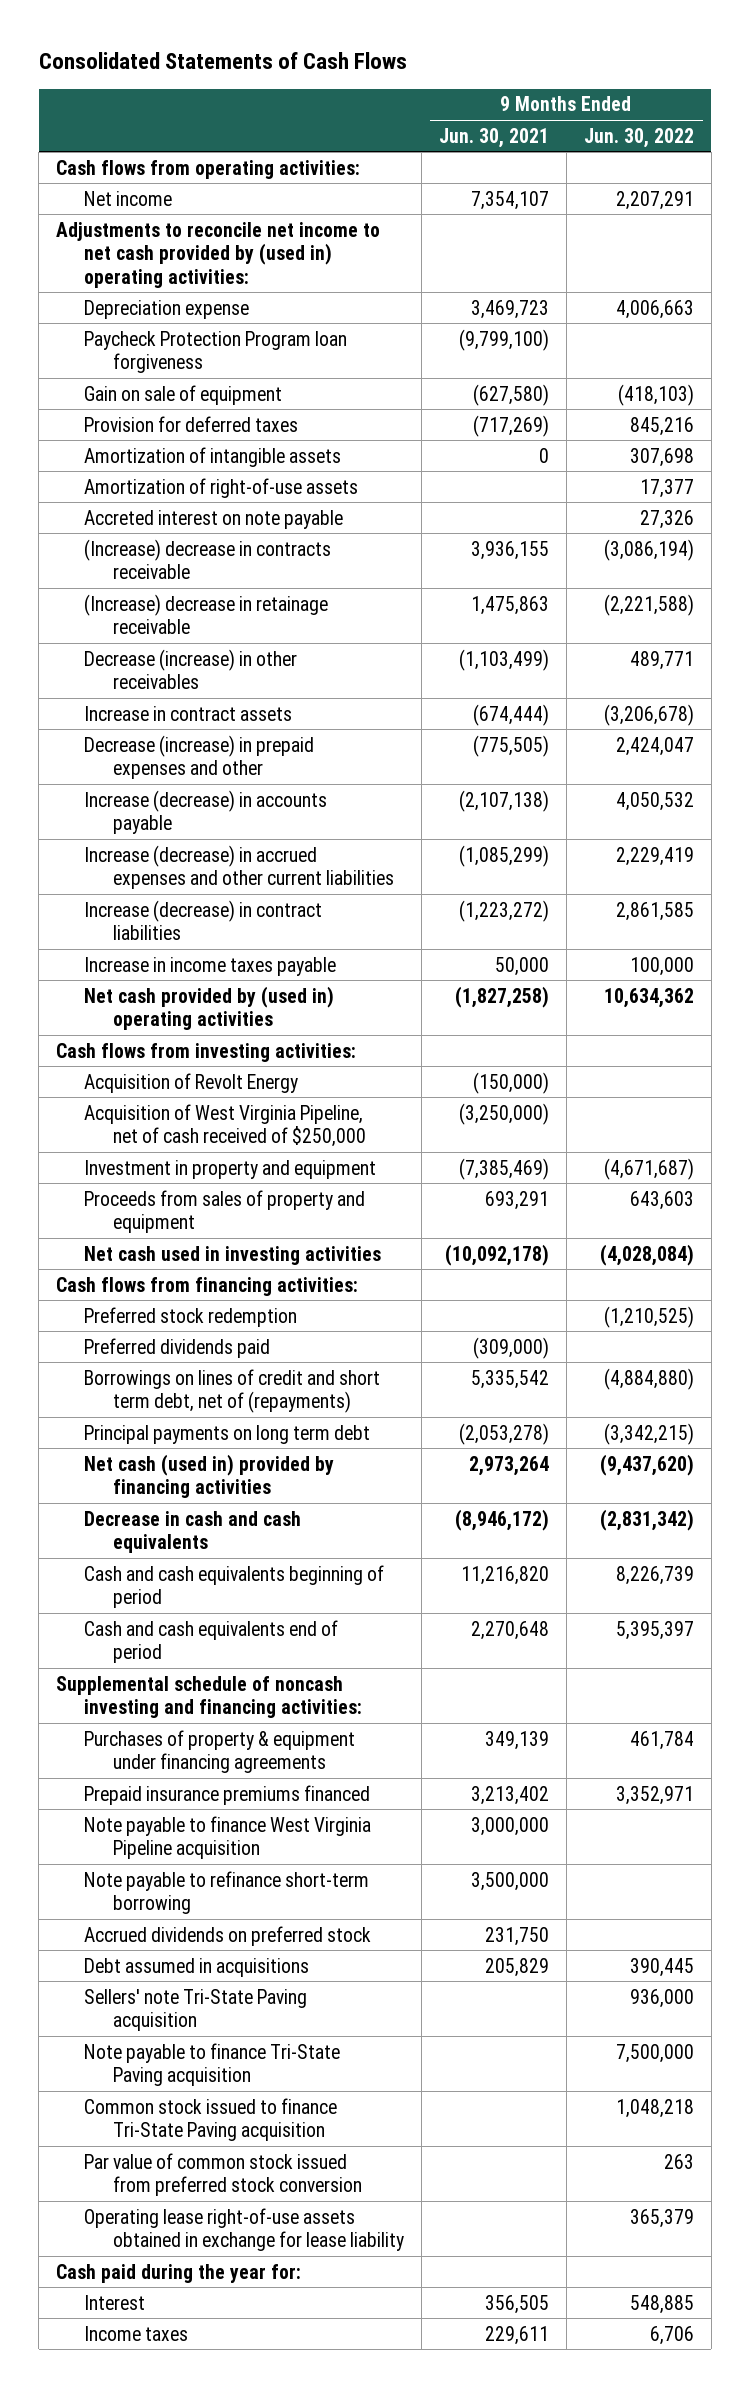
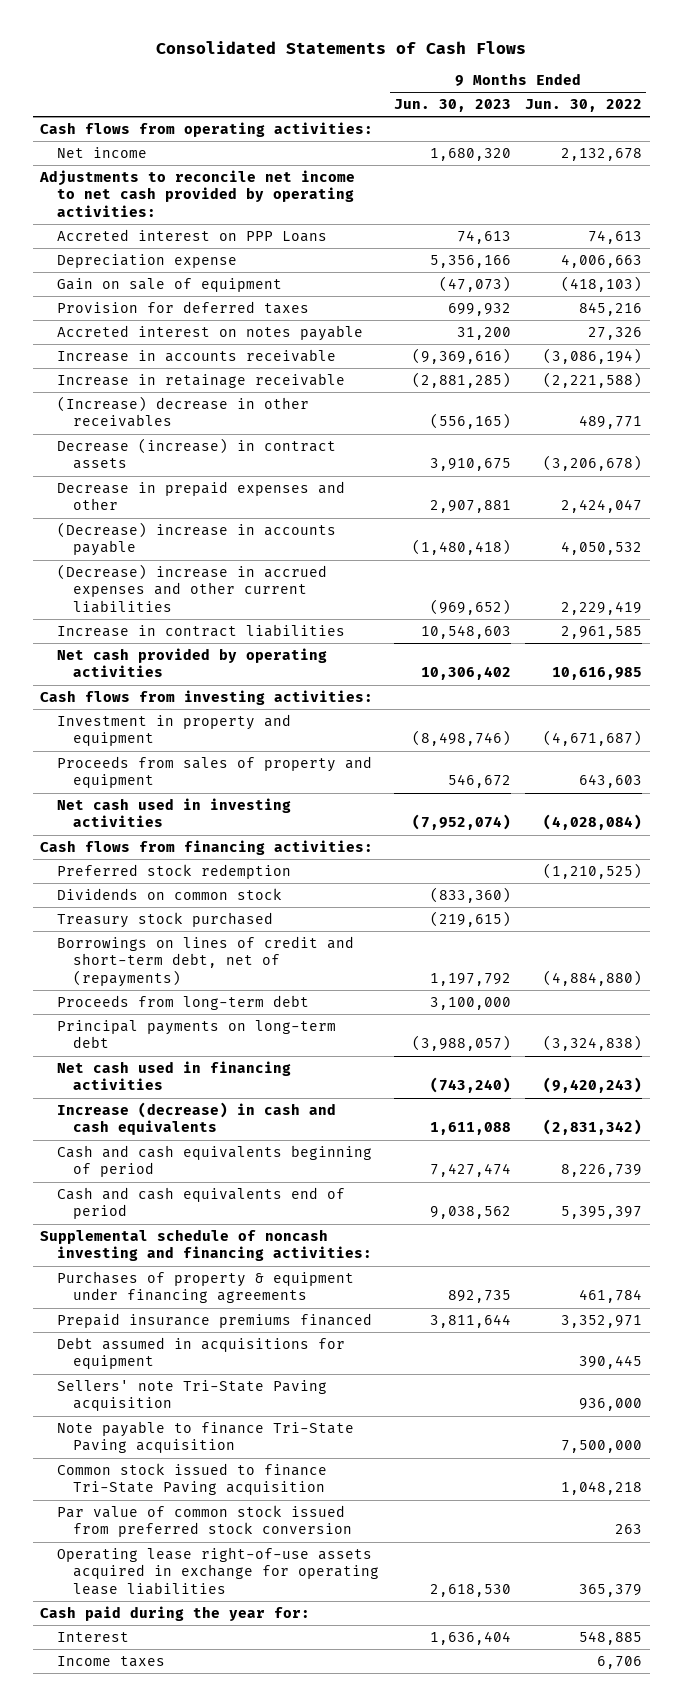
- | 9 Months Ended Jun. 30, 2021 | 9 Months Ended Jun. 30, 2022
+ | 9 Months Ended Jun. 30, 2023 | 9 Months Ended Jun. 30, 2022
- Net income | 7,354,107 | 2,207,291
- Adjustments to reconcile net income to net cash provided by (used in) operating activities:
+ Net income | 1,680,320 | 2,132,678
+ Adjustments to reconcile net income to net cash provided by operating activities:
+ Accreted interest on PPP Loans | 74,613 | 74,613
- Paycheck Protection Program loan forgiveness | (9,799,100) |
- Amortization of intangible assets | 0 | 307,698
- Amortization of right-of-use assets | | 17,377
- Accreted interest on note payable | | 27,326
- (Increase) decrease in contracts receivable | 3,936,155 | (3,086,194)
- (Increase) decrease in retainage receivable | 1,475,863 | (2,221,588)
- Decrease (increase) in other receivables | (1,103,499) | 489,771
- Increase in contract assets | (674,444) | (3,206,678)
- Decrease (increase) in prepaid expenses and other | (775,505) | 2,424,047
- Increase (decrease) in accounts payable | (2,107,138) | 4,050,532
- Increase (decrease) in accrued expenses and other current liabilities | (1,085,299) | 2,229,419
- Increase (decrease) in contract liabilities | (1,223,272) | 2,861,585
- Increase in income taxes payable | 50,000 | 100,000
- Net cash provided by (used in) operating activities | (1,827,258) | 10,634,362
+ Accreted interest on notes payable | 31,200 | 27,326
+ Increase in accounts receivable | (9,369,616) | (3,086,194)
+ Increase in retainage receivable | (2,881,285) | (2,221,588)
+ (Increase) decrease in other receivables | (556,165) | 489,771
+ Decrease (increase) in contract assets | 3,910,675 | (3,206,678)
+ Decrease in prepaid expenses and other | 2,907,881 | 2,424,047
+ (Decrease) increase in accounts payable | (1,480,418) | 4,050,532
+ (Decrease) increase in accrued expenses and other current liabilities | (969,652) | 2,229,419
+ Increase in contract liabilities | 10,548,603 | 2,961,585
+ Net cash provided by operating activities | 10,306,402 | 10,616,985
- Acquisition of Revolt Energy | (150,000) |
- Acquisition of West Virginia Pipeline, net of cash received of $250,000 | (3,250,000) |
- Preferred dividends paid | (309,000) |
- Borrowings on lines of credit and short term debt, net of (repayments) | 5,335,542 | (4,884,880)
- Principal payments on long term debt | (2,053,278) | (3,342,215)
- Net cash (used in) provided by financing activities | 2,973,264 | (9,437,620)
- Decrease in cash and cash equivalents | (8,946,172) | (2,831,342)
+ Dividends on common stock | (833,360) |
+ Treasury stock purchased | (219,615) |
+ Borrowings on lines of credit and short-term debt, net of (repayments) | 1,197,792 | (4,884,880)
+ Proceeds from long-term debt | 3,100,000 |
+ Principal payments on long-term debt | (3,988,057) | (3,324,838)
+ Net cash used in financing activities | (743,240) | (9,420,243)
+ Increase (decrease) in cash and cash equivalents | 1,611,088 | (2,831,342)
- Note payable to finance West Virginia Pipeline acquisition | 3,000,000 |
- Note payable to refinance short-term borrowing | 3,500,000 |
- Accrued dividends on preferred stock | 231,750 |
- Debt assumed in acquisitions | 205,829 | 390,445
+ Debt assumed in acquisitions for equipment | | 390,445
- Operating lease right-of-use assets obtained in exchange for lease liability | | 365,379
+ Operating lease right-of-use assets acquired in exchange for operating lease liabilities | 2,618,530 | 365,379

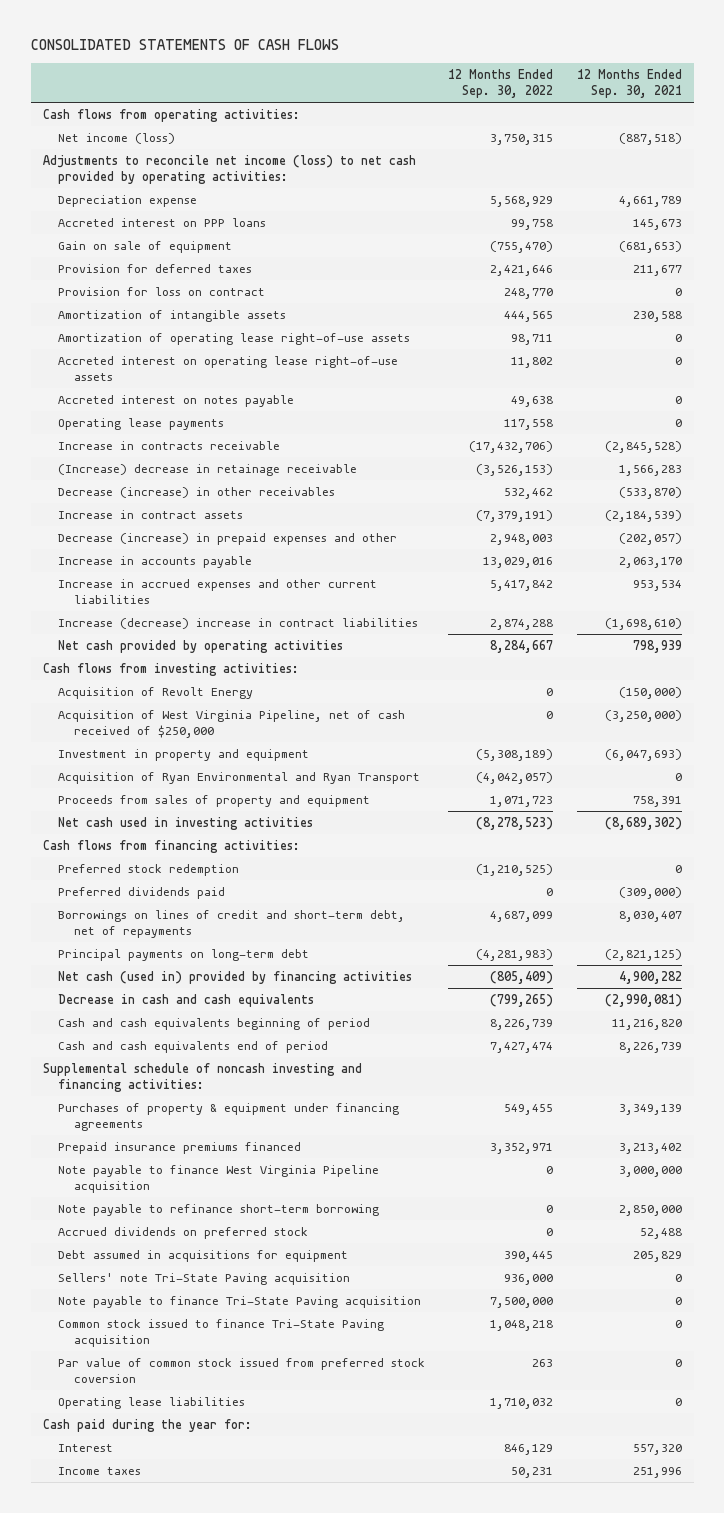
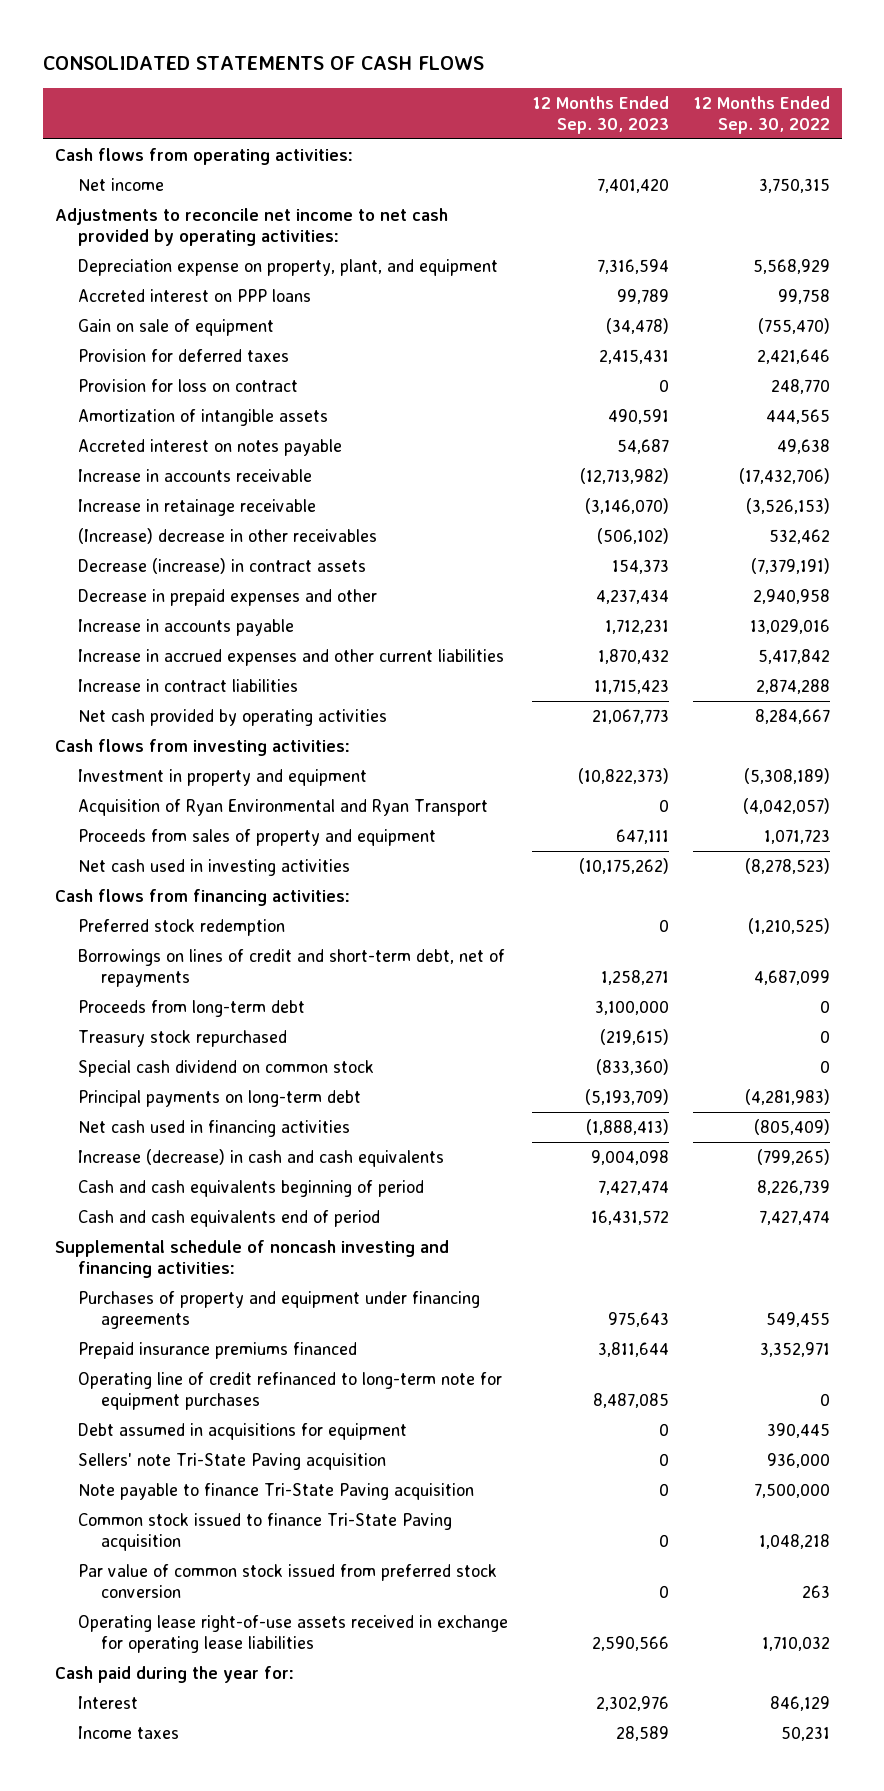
- | 12 Months Ended Sep. 30, 2022 | 12 Months Ended Sep. 30, 2021
+ | 12 Months Ended Sep. 30, 2023 | 12 Months Ended Sep. 30, 2022
- Net income (loss) | 3,750,315 | (887,518)
- Adjustments to reconcile net income (loss) to net cash provided by operating activities:
- Depreciation expense | 5,568,929 | 4,661,789
+ Net income | 7,401,420 | 3,750,315
+ Adjustments to reconcile net income to net cash provided by operating activities:
+ Depreciation expense on property, plant, and equipment | 7,316,594 | 5,568,929
- Amortization of operating lease right-of-use assets | 98,711 | 0
- Accreted interest on operating lease right-of-use assets | 11,802 | 0
- Operating lease payments | 117,558 | 0
- Increase in contracts receivable | (17,432,706) | (2,845,528)
- (Increase) decrease in retainage receivable | (3,526,153) | 1,566,283
- Decrease (increase) in other receivables | 532,462 | (533,870)
- Increase in contract assets | (7,379,191) | (2,184,539)
- Decrease (increase) in prepaid expenses and other | 2,948,003 | (202,057)
+ Increase in accounts receivable | (12,713,982) | (17,432,706)
+ Increase in retainage receivable | (3,146,070) | (3,526,153)
+ (Increase) decrease in other receivables | (506,102) | 532,462
+ Decrease (increase) in contract assets | 154,373 | (7,379,191)
+ Decrease in prepaid expenses and other | 4,237,434 | 2,940,958
- Increase (decrease) increase in contract liabilities | 2,874,288 | (1,698,610)
+ Increase in contract liabilities | 11,715,423 | 2,874,288
- Acquisition of Revolt Energy | 0 | (150,000)
- Acquisition of West Virginia Pipeline, net of cash received of $250,000 | 0 | (3,250,000)
- Preferred dividends paid | 0 | (309,000)
+ Proceeds from long-term debt | 3,100,000 | 0
+ Treasury stock repurchased | (219,615) | 0
+ Special cash dividend on common stock | (833,360) | 0
- Net cash (used in) provided by financing activities | (805,409) | 4,900,282
- Decrease in cash and cash equivalents | (799,265) | (2,990,081)
+ Net cash used in financing activities | (1,888,413) | (805,409)
+ Increase (decrease) in cash and cash equivalents | 9,004,098 | (799,265)
- Purchases of property & equipment under financing agreements | 549,455 | 3,349,139
+ Purchases of property and equipment under financing agreements | 975,643 | 549,455
- Note payable to finance West Virginia Pipeline acquisition | 0 | 3,000,000
- Note payable to refinance short-term borrowing | 0 | 2,850,000
- Accrued dividends on preferred stock | 0 | 52,488
+ Operating line of credit refinanced to long-term note for equipment purchases | 8,487,085 | 0
- Par value of common stock issued from preferred stock coversion | 263 | 0
- Operating lease liabilities | 1,710,032 | 0
+ Par value of common stock issued from preferred stock conversion | 0 | 263
+ Operating lease right-of-use assets received in exchange for operating lease liabilities | 2,590,566 | 1,710,032

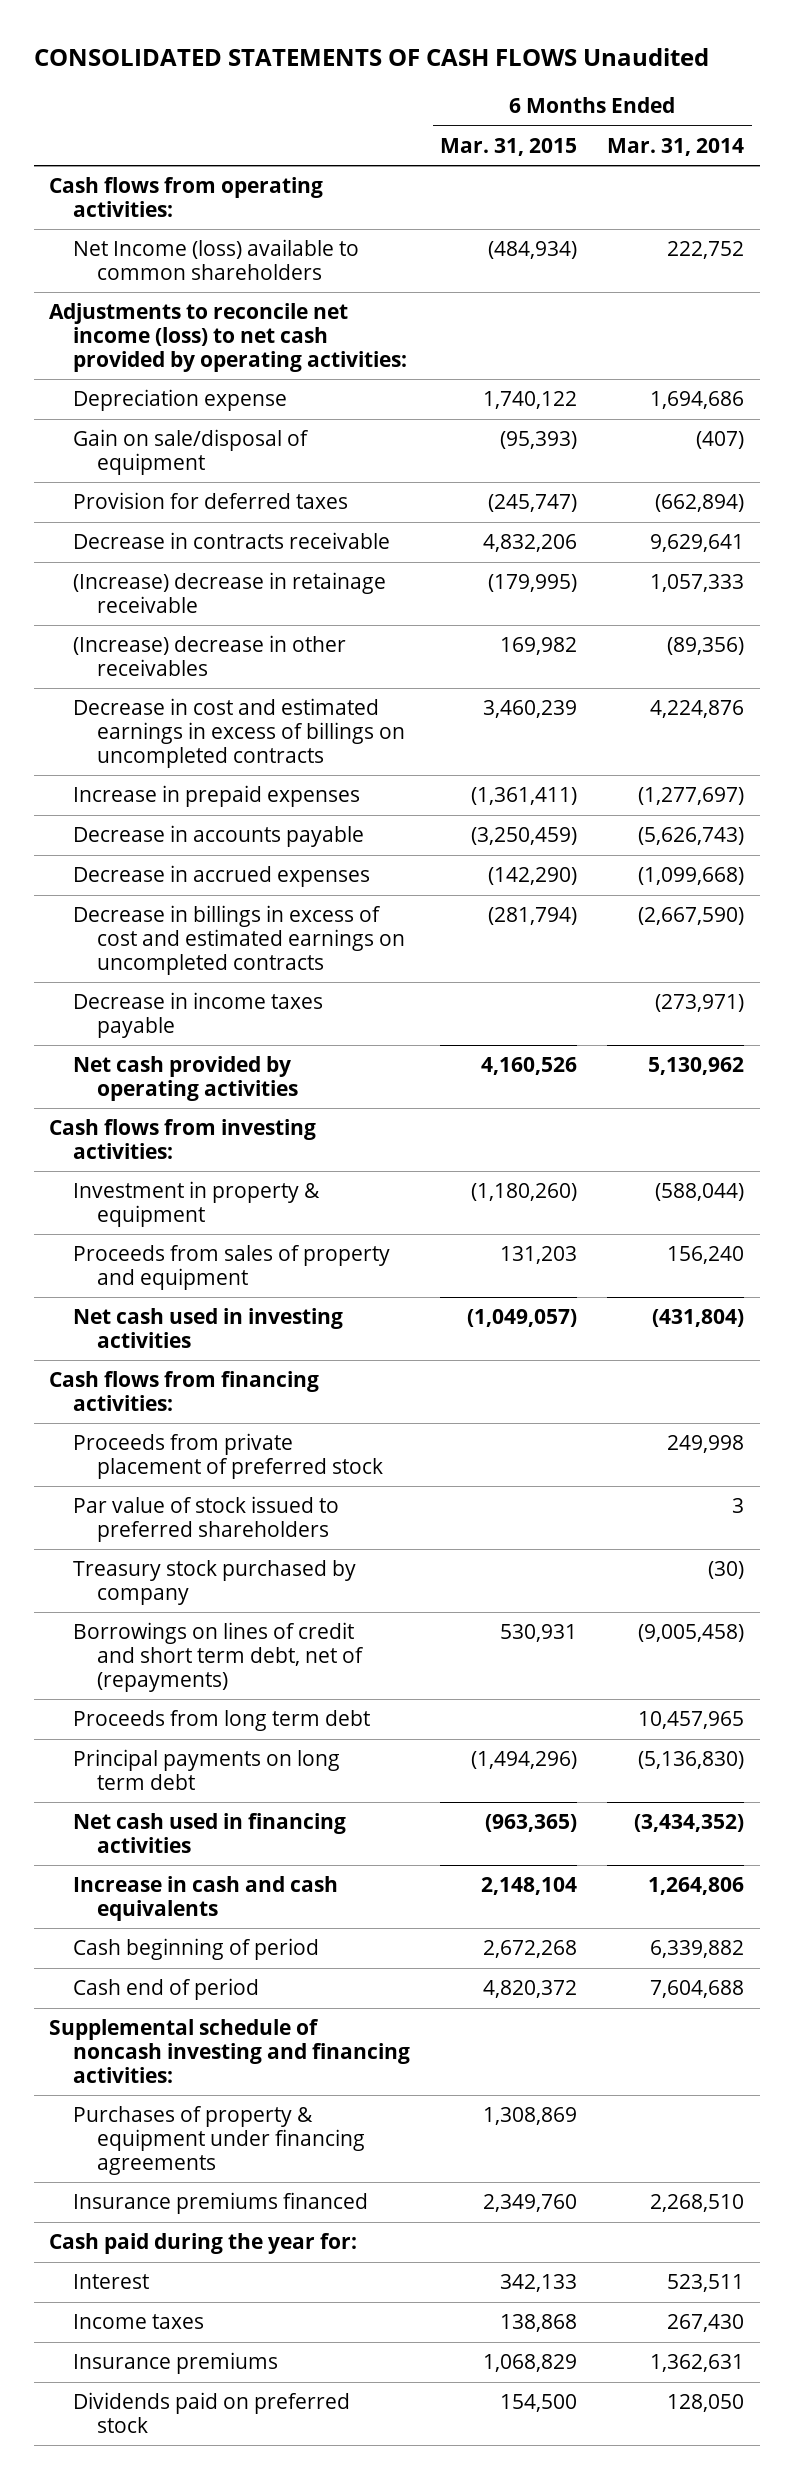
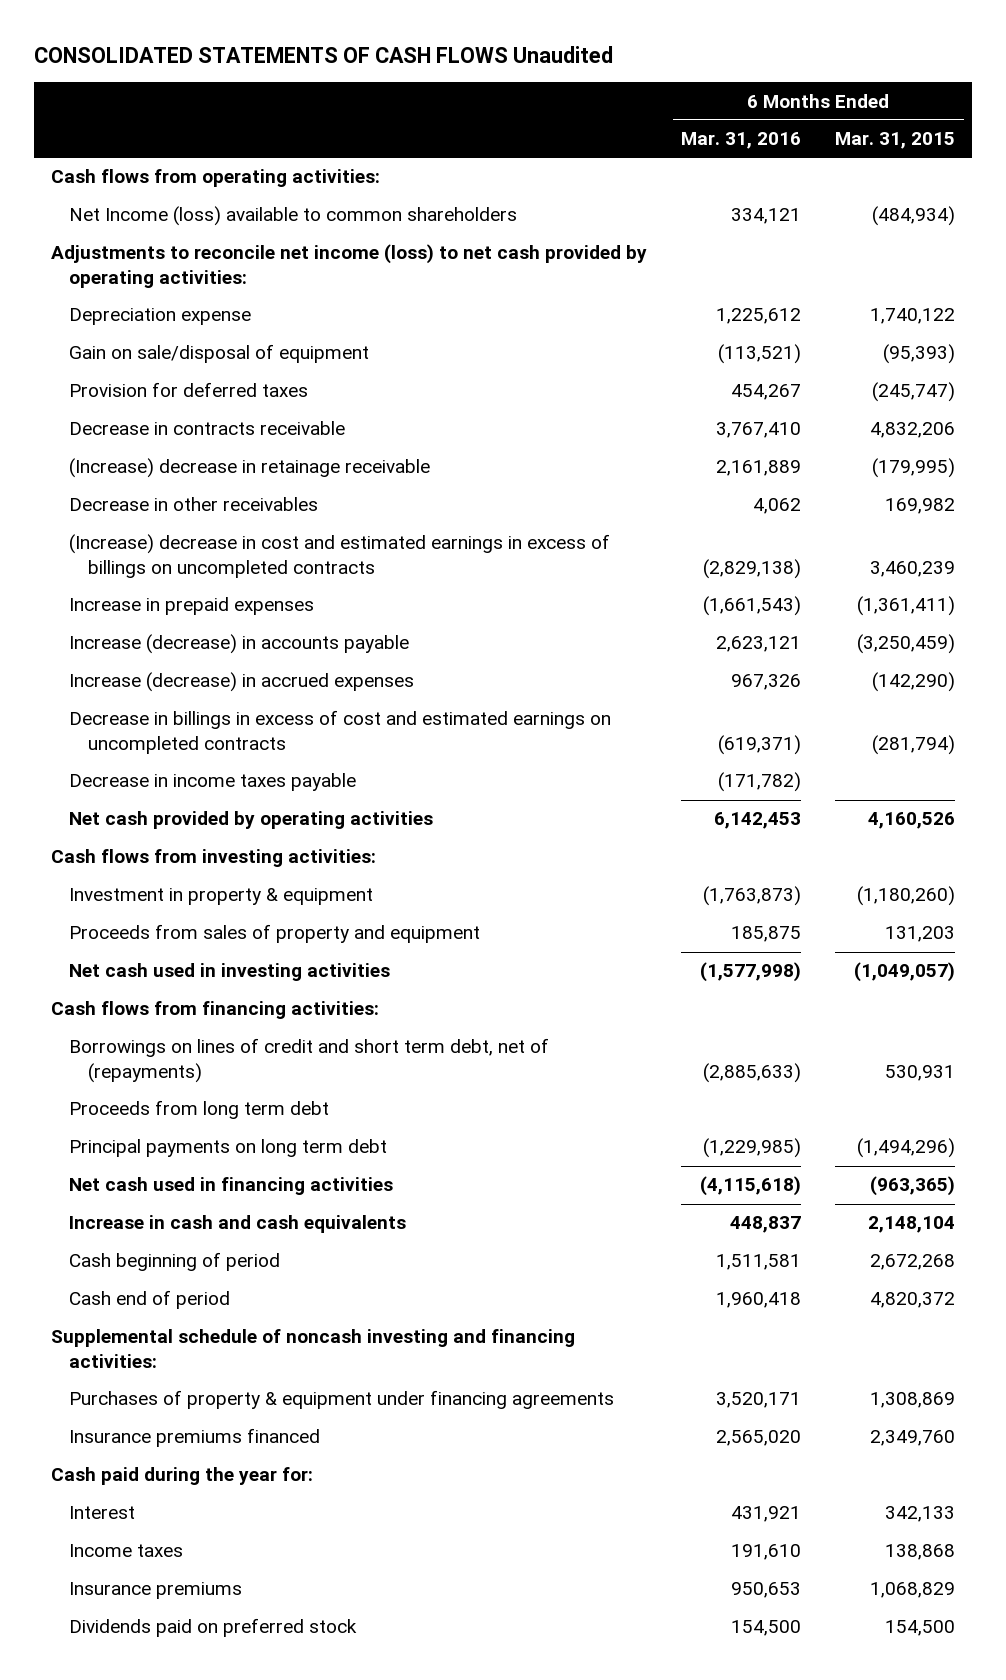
- | 6 Months Ended Mar. 31, 2015 | 6 Months Ended Mar. 31, 2014
+ | 6 Months Ended Mar. 31, 2016 | 6 Months Ended Mar. 31, 2015
- (Increase) decrease in other receivables | 169,982 | (89,356)
- Decrease in cost and estimated earnings in excess of billings on uncompleted contracts | 3,460,239 | 4,224,876
+ Decrease in other receivables | 4,062 | 169,982
+ (Increase) decrease in cost and estimated earnings in excess of billings on uncompleted contracts | (2,829,138) | 3,460,239
- Decrease in accounts payable | (3,250,459) | (5,626,743)
- Decrease in accrued expenses | (142,290) | (1,099,668)
+ Increase (decrease) in accounts payable | 2,623,121 | (3,250,459)
+ Increase (decrease) in accrued expenses | 967,326 | (142,290)
- Proceeds from private placement of preferred stock | | 249,998
- Par value of stock issued to preferred shareholders | | 3
- Treasury stock purchased by company | | (30)

